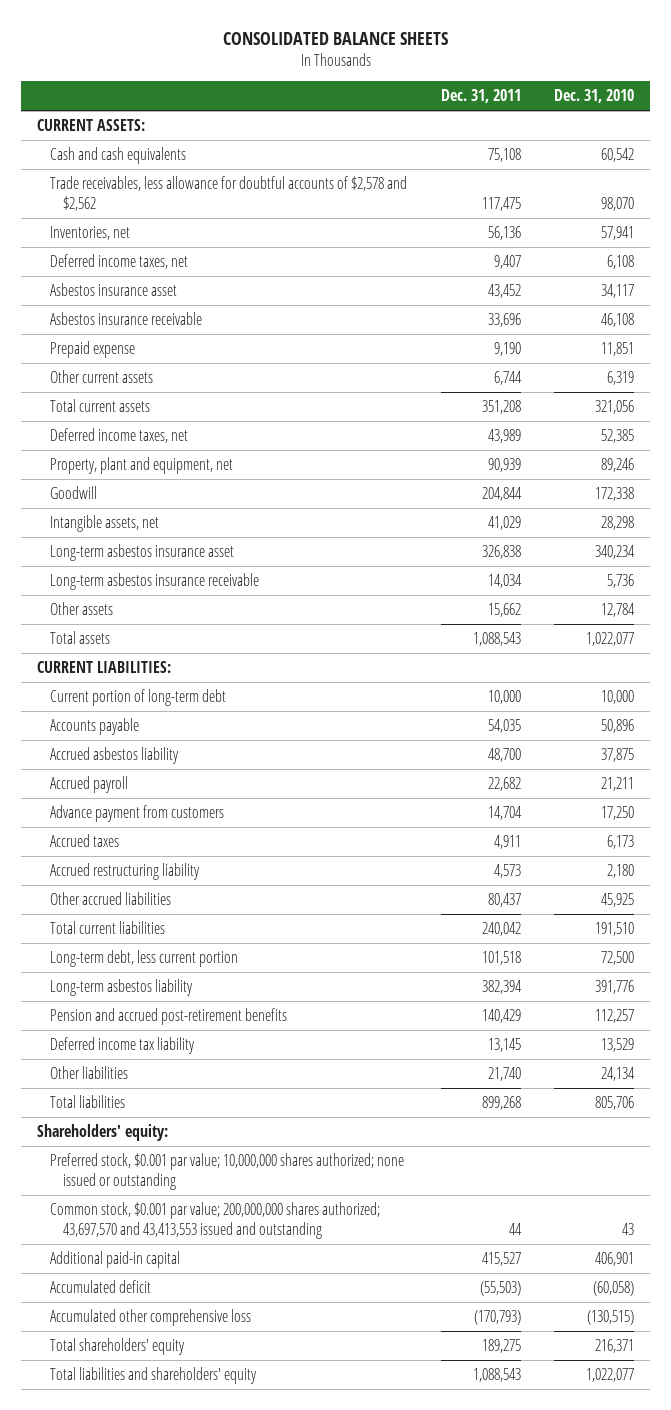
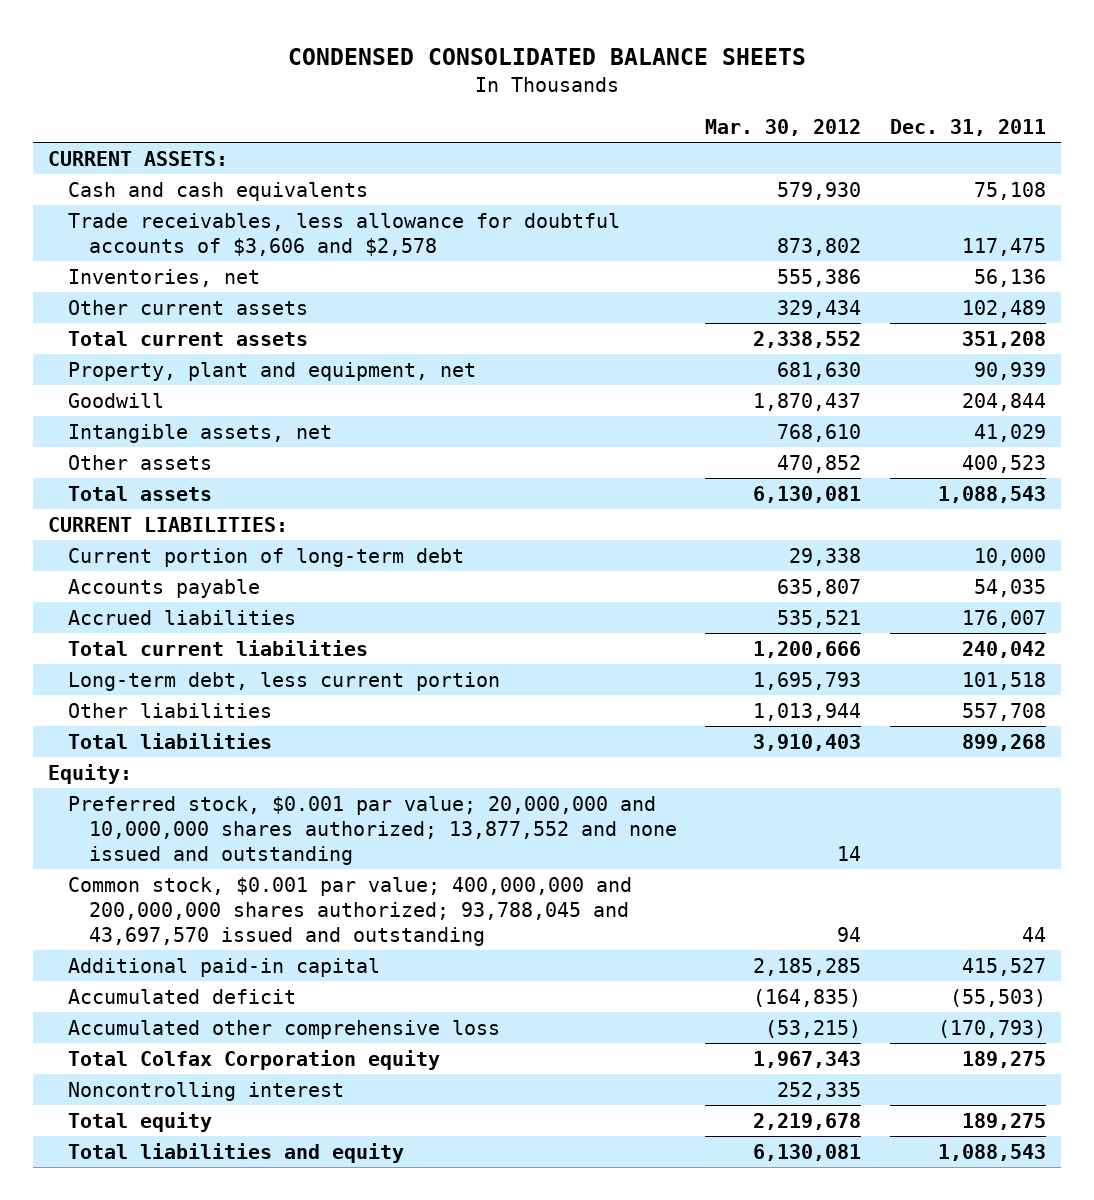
- CONSOLIDATED BALANCE SHEETS
+ CONDENSED CONSOLIDATED BALANCE SHEETS
- | Dec. 31, 2011 | Dec. 31, 2010
+ | Mar. 30, 2012 | Dec. 31, 2011
- Trade receivables, less allowance for doubtful accounts of $2,578 and $2,562 | 117,475 | 98,070
+ Trade receivables, less allowance for doubtful accounts of $3,606 and $2,578 | 873,802 | 117,475
- Deferred income taxes, net | 9,407 | 6,108
- Asbestos insurance asset | 43,452 | 34,117
- Asbestos insurance receivable | 33,696 | 46,108
- Prepaid expense | 9,190 | 11,851
- Other current assets | 6,744 | 6,319
+ Other current assets | 329,434 | 102,489
- Deferred income taxes, net | 43,989 | 52,385
- Long-term asbestos insurance asset | 326,838 | 340,234
- Long-term asbestos insurance receivable | 14,034 | 5,736
- Other assets | 15,662 | 12,784
+ Other assets | 470,852 | 400,523
- Accrued asbestos liability | 48,700 | 37,875
- Accrued payroll | 22,682 | 21,211
- Advance payment from customers | 14,704 | 17,250
- Accrued taxes | 4,911 | 6,173
- Accrued restructuring liability | 4,573 | 2,180
- Other accrued liabilities | 80,437 | 45,925
+ Accrued liabilities | 535,521 | 176,007
- Long-term asbestos liability | 382,394 | 391,776
- Pension and accrued post-retirement benefits | 140,429 | 112,257
- Deferred income tax liability | 13,145 | 13,529
- Other liabilities | 21,740 | 24,134
+ Other liabilities | 1,013,944 | 557,708
- Shareholders' equity:
- Preferred stock, $0.001 par value; 10,000,000 shares authorized; none issued or outstanding
- Common stock, $0.001 par value; 200,000,000 shares authorized; 43,697,570 and 43,413,553 issued and outstanding | 44 | 43
+ Equity:
+ Preferred stock, $0.001 par value; 20,000,000 and 10,000,000 shares authorized; 13,877,552 and none issued and outstanding | 14 |
+ Common stock, $0.001 par value; 400,000,000 and 200,000,000 shares authorized; 93,788,045 and 43,697,570 issued and outstanding | 94 | 44
- Total shareholders' equity | 189,275 | 216,371
- Total liabilities and shareholders' equity | 1,088,543 | 1,022,077
+ Total Colfax Corporation equity | 1,967,343 | 189,275
+ Noncontrolling interest | 252,335 |
+ Total equity | 2,219,678 | 189,275
+ Total liabilities and equity | 6,130,081 | 1,088,543

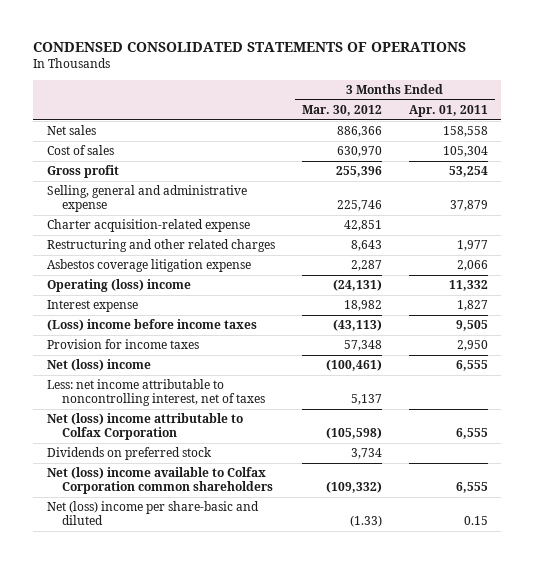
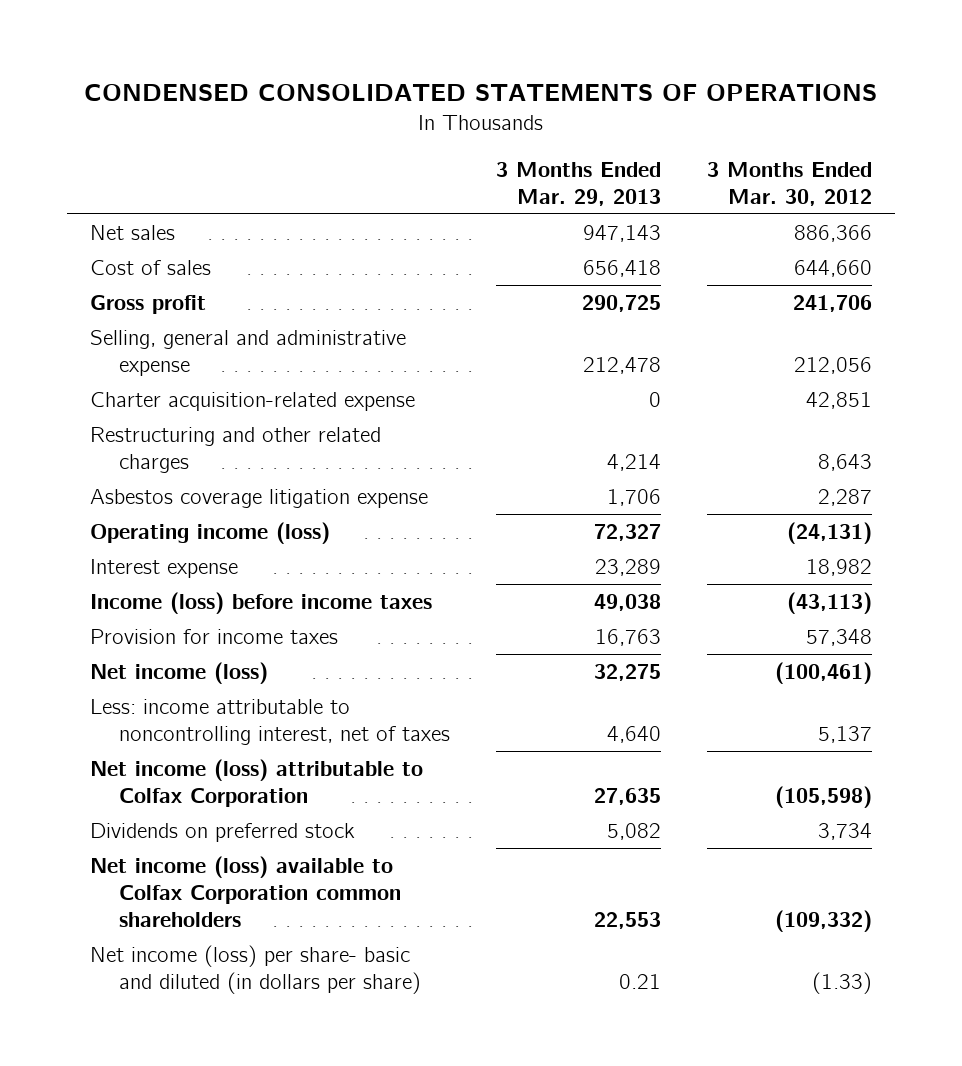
- | 3 Months Ended Mar. 30, 2012 | 3 Months Ended Apr. 01, 2011
+ | 3 Months Ended Mar. 29, 2013 | 3 Months Ended Mar. 30, 2012
- Cost of sales | 630,970 | 105,304
- Gross profit | 255,396 | 53,254
- Selling, general and administrative expense | 225,746 | 37,879
+ Cost of sales | 656,418 | 644,660
+ Gross profit | 290,725 | 241,706
+ Selling, general and administrative expense | 212,478 | 212,056
- Operating (loss) income | (24,131) | 11,332
+ Operating income (loss) | 72,327 | (24,131)
- (Loss) income before income taxes | (43,113) | 9,505
+ Income (loss) before income taxes | 49,038 | (43,113)
- Net (loss) income | (100,461) | 6,555
- Less: net income attributable to noncontrolling interest, net of taxes | 5,137 |
- Net (loss) income attributable to Colfax Corporation | (105,598) | 6,555
+ Net income (loss) | 32,275 | (100,461)
+ Less: income attributable to noncontrolling interest, net of taxes | 4,640 | 5,137
+ Net income (loss) attributable to Colfax Corporation | 27,635 | (105,598)
- Net (loss) income available to Colfax Corporation common shareholders | (109,332) | 6,555
- Net (loss) income per share-basic and diluted | (1.33) | 0.15
+ Net income (loss) available to Colfax Corporation common shareholders | 22,553 | (109,332)
+ Net income (loss) per share- basic and diluted (in dollars per share) | 0.21 | (1.33)

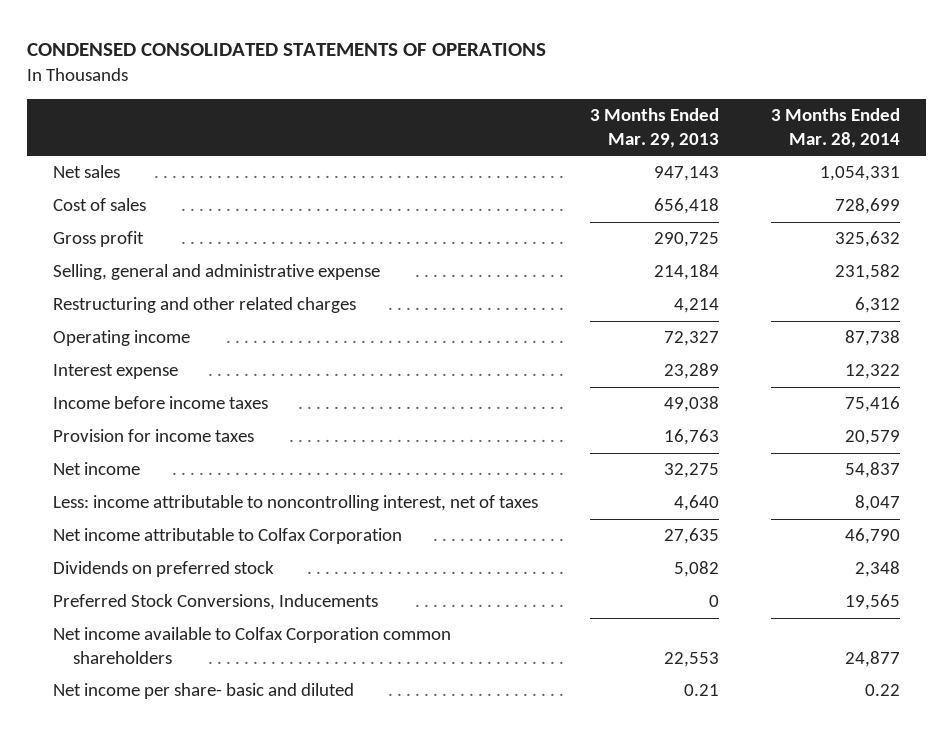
- | 3 Months Ended Mar. 29, 2013 | 3 Months Ended Mar. 30, 2012
+ | 3 Months Ended Mar. 29, 2013 | 3 Months Ended Mar. 28, 2014
- Selling, general and administrative expense | 212,478 | 212,056
- Charter acquisition-related expense | 0 | 42,851
+ Selling, general and administrative expense | 214,184 | 231,582
- Asbestos coverage litigation expense | 1,706 | 2,287
- Operating income (loss) | 72,327 | (24,131)
+ Operating income | 72,327 | 87,738
- Income (loss) before income taxes | 49,038 | (43,113)
+ Income before income taxes | 49,038 | 75,416
- Net income (loss) | 32,275 | (100,461)
+ Net income | 32,275 | 54,837
- Net income (loss) attributable to Colfax Corporation | 27,635 | (105,598)
+ Net income attributable to Colfax Corporation | 27,635 | 46,790
- Net income (loss) available to Colfax Corporation common shareholders | 22,553 | (109,332)
- Net income (loss) per share- basic and diluted (in dollars per share) | 0.21 | (1.33)
+ Preferred Stock Conversions, Inducements | 0 | 19,565
+ Net income available to Colfax Corporation common shareholders | 22,553 | 24,877
+ Net income per share- basic and diluted | 0.21 | 0.22

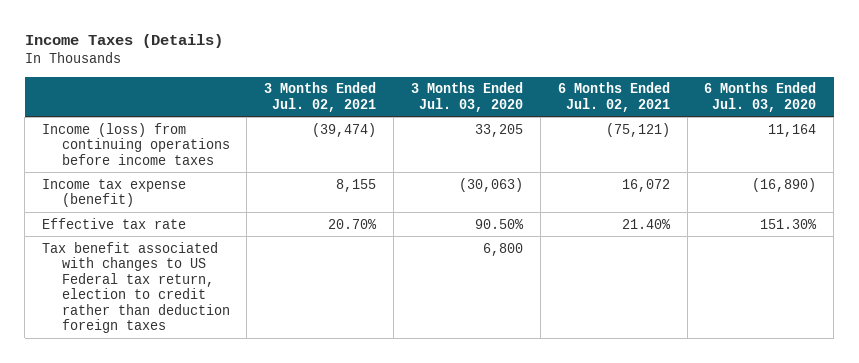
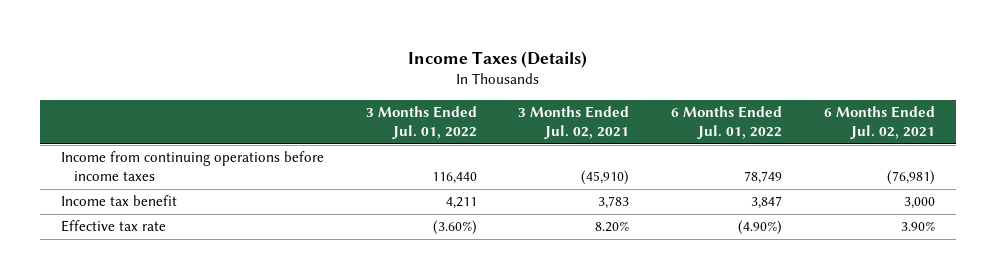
- | 3 Months Ended Jul. 02, 2021 | 3 Months Ended Jul. 03, 2020 | 6 Months Ended Jul. 02, 2021 | 6 Months Ended Jul. 03, 2020
+ | 3 Months Ended Jul. 01, 2022 | 3 Months Ended Jul. 02, 2021 | 6 Months Ended Jul. 01, 2022 | 6 Months Ended Jul. 02, 2021
- Income (loss) from continuing operations before income taxes | (39,474) | 33,205 | (75,121) | 11,164
- Income tax expense (benefit) | 8,155 | (30,063) | 16,072 | (16,890)
- Effective tax rate | 20.70% | 90.50% | 21.40% | 151.30%
- Tax benefit associated with changes to US Federal tax return, election to credit rather than deduction foreign taxes | | 6,800 | |
+ Income from continuing operations before income taxes | 116,440 | (45,910) | 78,749 | (76,981)
+ Income tax benefit | 4,211 | 3,783 | 3,847 | 3,000
+ Effective tax rate | (3.60%) | 8.20% | (4.90%) | 3.90%

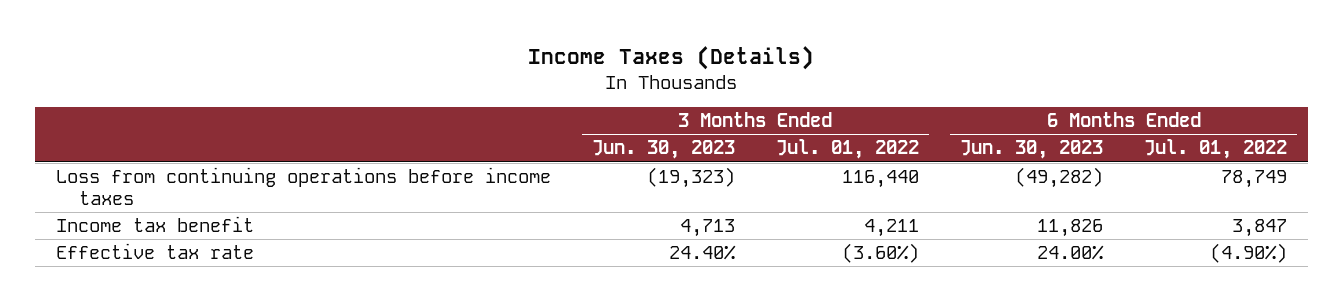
- | 3 Months Ended Jul. 01, 2022 | 3 Months Ended Jul. 02, 2021 | 6 Months Ended Jul. 01, 2022 | 6 Months Ended Jul. 02, 2021
+ | 3 Months Ended Jun. 30, 2023 | 3 Months Ended Jul. 01, 2022 | 6 Months Ended Jun. 30, 2023 | 6 Months Ended Jul. 01, 2022
- Income from continuing operations before income taxes | 116,440 | (45,910) | 78,749 | (76,981)
+ Loss from continuing operations before income taxes | (19,323) | 116,440 | (49,282) | 78,749

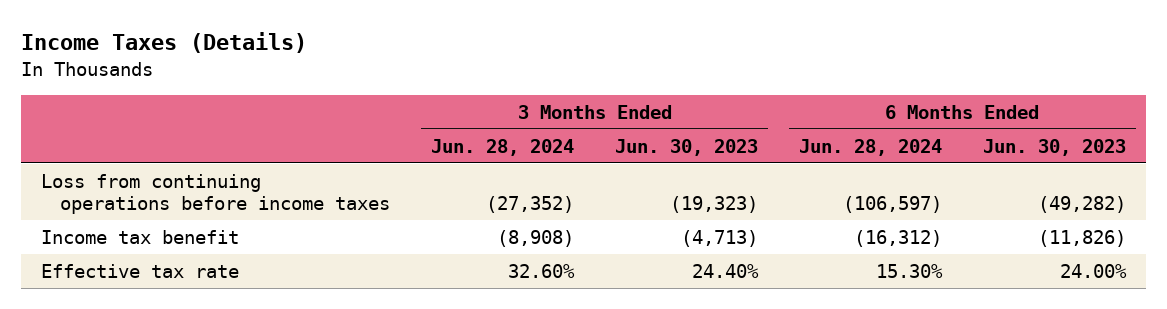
- | 3 Months Ended Jun. 30, 2023 | 3 Months Ended Jul. 01, 2022 | 6 Months Ended Jun. 30, 2023 | 6 Months Ended Jul. 01, 2022
+ | 3 Months Ended Jun. 28, 2024 | 3 Months Ended Jun. 30, 2023 | 6 Months Ended Jun. 28, 2024 | 6 Months Ended Jun. 30, 2023
- Income tax benefit | 4,713 | 4,211 | 11,826 | 3,847
+ Income tax benefit | (8,908) | (4,713) | (16,312) | (11,826)

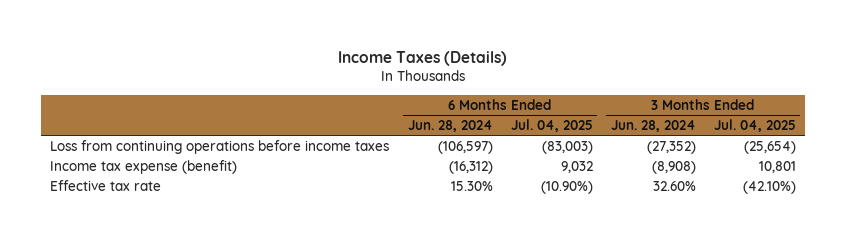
- | 3 Months Ended Jun. 28, 2024 | 3 Months Ended Jun. 30, 2023 | 6 Months Ended Jun. 28, 2024 | 6 Months Ended Jun. 30, 2023
+ | 6 Months Ended Jun. 28, 2024 | 6 Months Ended Jul. 04, 2025 | 3 Months Ended Jun. 28, 2024 | 3 Months Ended Jul. 04, 2025
- Income tax benefit | (8,908) | (4,713) | (16,312) | (11,826)
+ Income tax expense (benefit) | (16,312) | 9,032 | (8,908) | 10,801

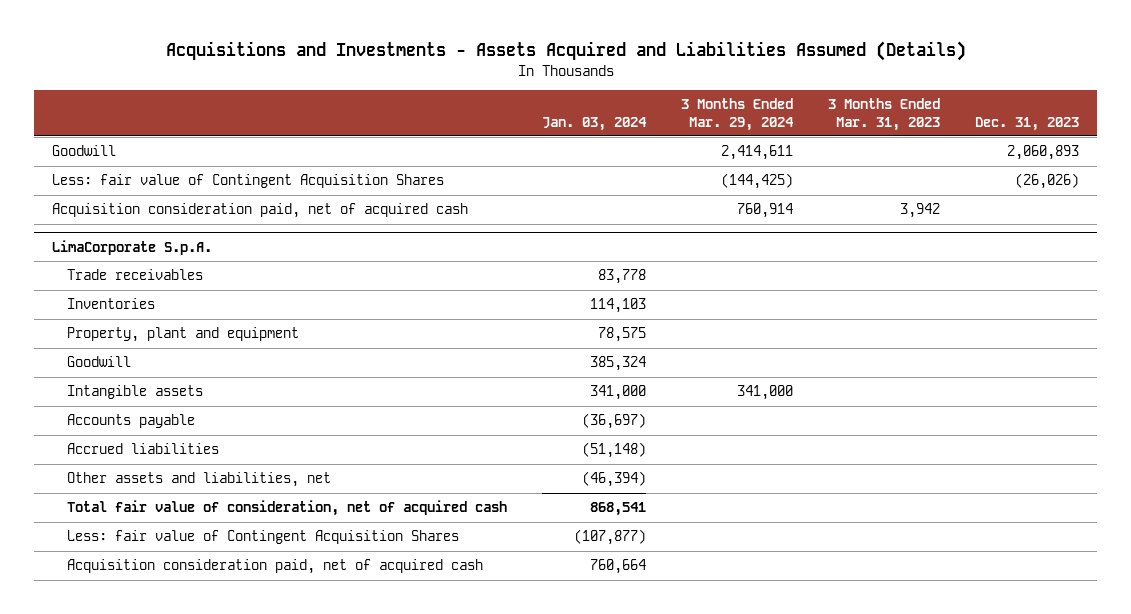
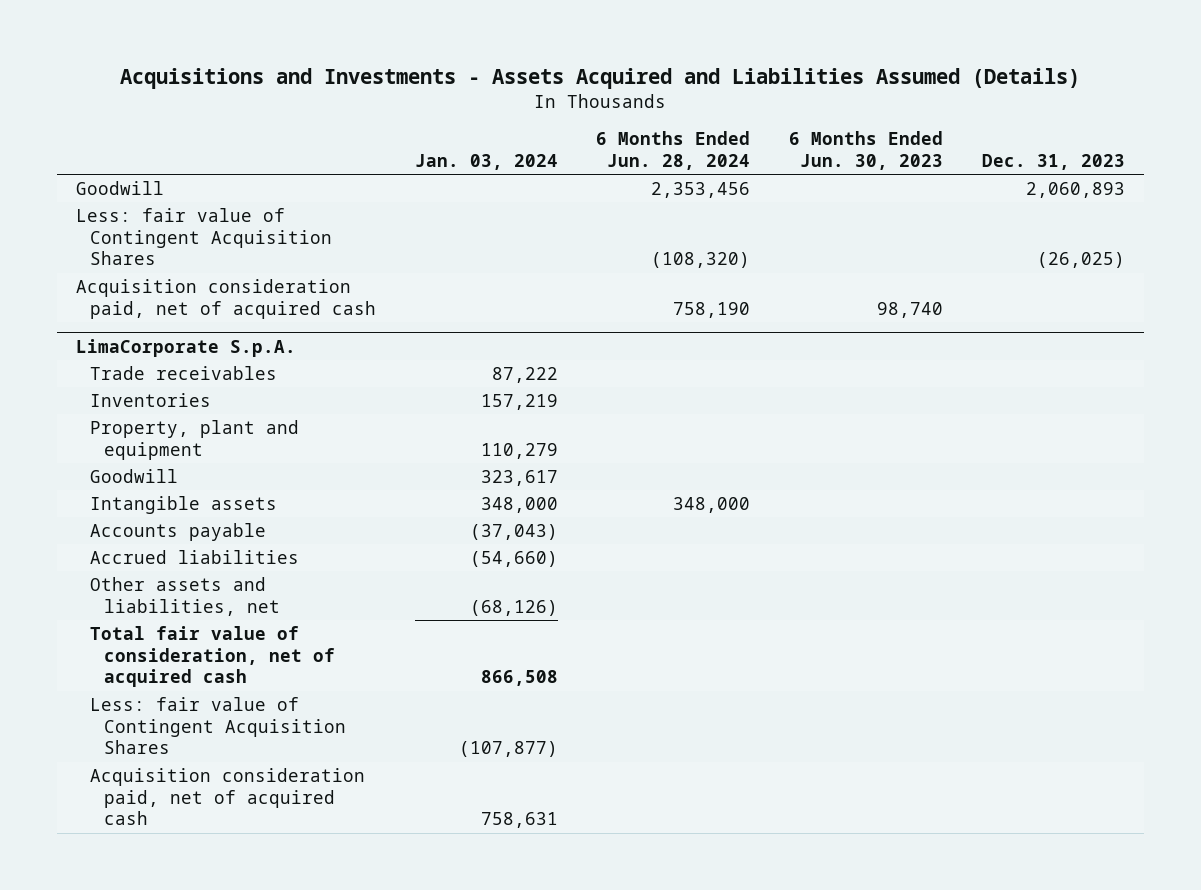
- | Jan. 03, 2024 | 3 Months Ended Mar. 29, 2024 | 3 Months Ended Mar. 31, 2023 | Dec. 31, 2023
+ | Jan. 03, 2024 | 6 Months Ended Jun. 28, 2024 | 6 Months Ended Jun. 30, 2023 | Dec. 31, 2023
- Less: fair value of Contingent Acquisition Shares | | (144,425) | | (26,026)
+ Less: fair value of Contingent Acquisition Shares | | (108,320) | | (26,025)
@ LimaCorporate S.p.A.
- Trade receivables | 83,778 | | |
- Inventories | 114,103 | | |
- Property, plant and equipment | 78,575 | | |
- Goodwill | 385,324 | | |
- Intangible assets | 341,000 | 341,000 | |
- Accounts payable | (36,697) | | |
- Accrued liabilities | (51,148) | | |
- Other assets and liabilities, net | (46,394) | | |
- Total fair value of consideration, net of acquired cash | 868,541 | | |
+ Trade receivables | 87,222 | | |
+ Inventories | 157,219 | | |
+ Property, plant and equipment | 110,279 | | |
+ Goodwill | 323,617 | | |
+ Intangible assets | 348,000 | 348,000 | |
+ Accounts payable | (37,043) | | |
+ Accrued liabilities | (54,660) | | |
+ Other assets and liabilities, net | (68,126) | | |
+ Total fair value of consideration, net of acquired cash | 866,508 | | |
- Acquisition consideration paid, net of acquired cash | 760,664 | | |
+ Acquisition consideration paid, net of acquired cash | 758,631 | | |

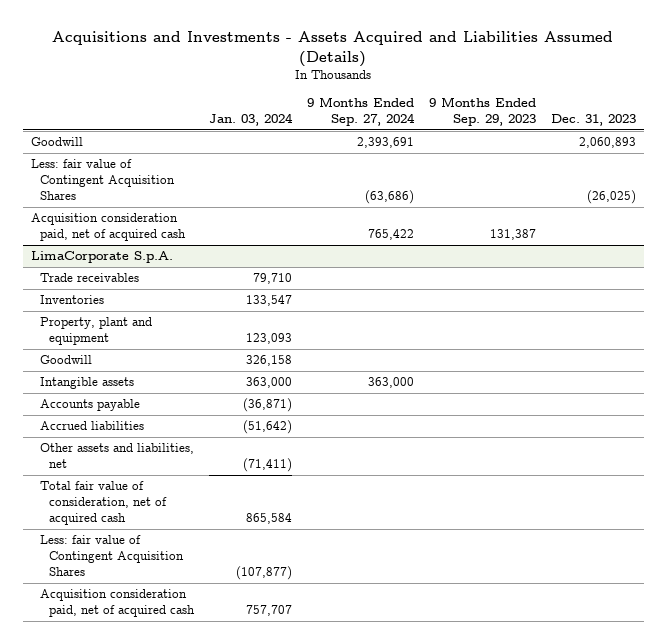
- | Jan. 03, 2024 | 6 Months Ended Jun. 28, 2024 | 6 Months Ended Jun. 30, 2023 | Dec. 31, 2023
+ | Jan. 03, 2024 | 9 Months Ended Sep. 27, 2024 | 9 Months Ended Sep. 29, 2023 | Dec. 31, 2023
@ LimaCorporate S.p.A.
- Trade receivables | 87,222 | | |
- Inventories | 157,219 | | |
- Property, plant and equipment | 110,279 | | |
- Goodwill | 323,617 | | |
- Intangible assets | 348,000 | 348,000 | |
- Accounts payable | (37,043) | | |
- Accrued liabilities | (54,660) | | |
- Other assets and liabilities, net | (68,126) | | |
- Total fair value of consideration, net of acquired cash | 866,508 | | |
+ Trade receivables | 79,710 | | |
+ Inventories | 133,547 | | |
+ Property, plant and equipment | 123,093 | | |
+ Goodwill | 326,158 | | |
+ Intangible assets | 363,000 | 363,000 | |
+ Accounts payable | (36,871) | | |
+ Accrued liabilities | (51,642) | | |
+ Other assets and liabilities, net | (71,411) | | |
+ Total fair value of consideration, net of acquired cash | 865,584 | | |
- Acquisition consideration paid, net of acquired cash | 758,631 | | |
+ Acquisition consideration paid, net of acquired cash | 757,707 | | |

